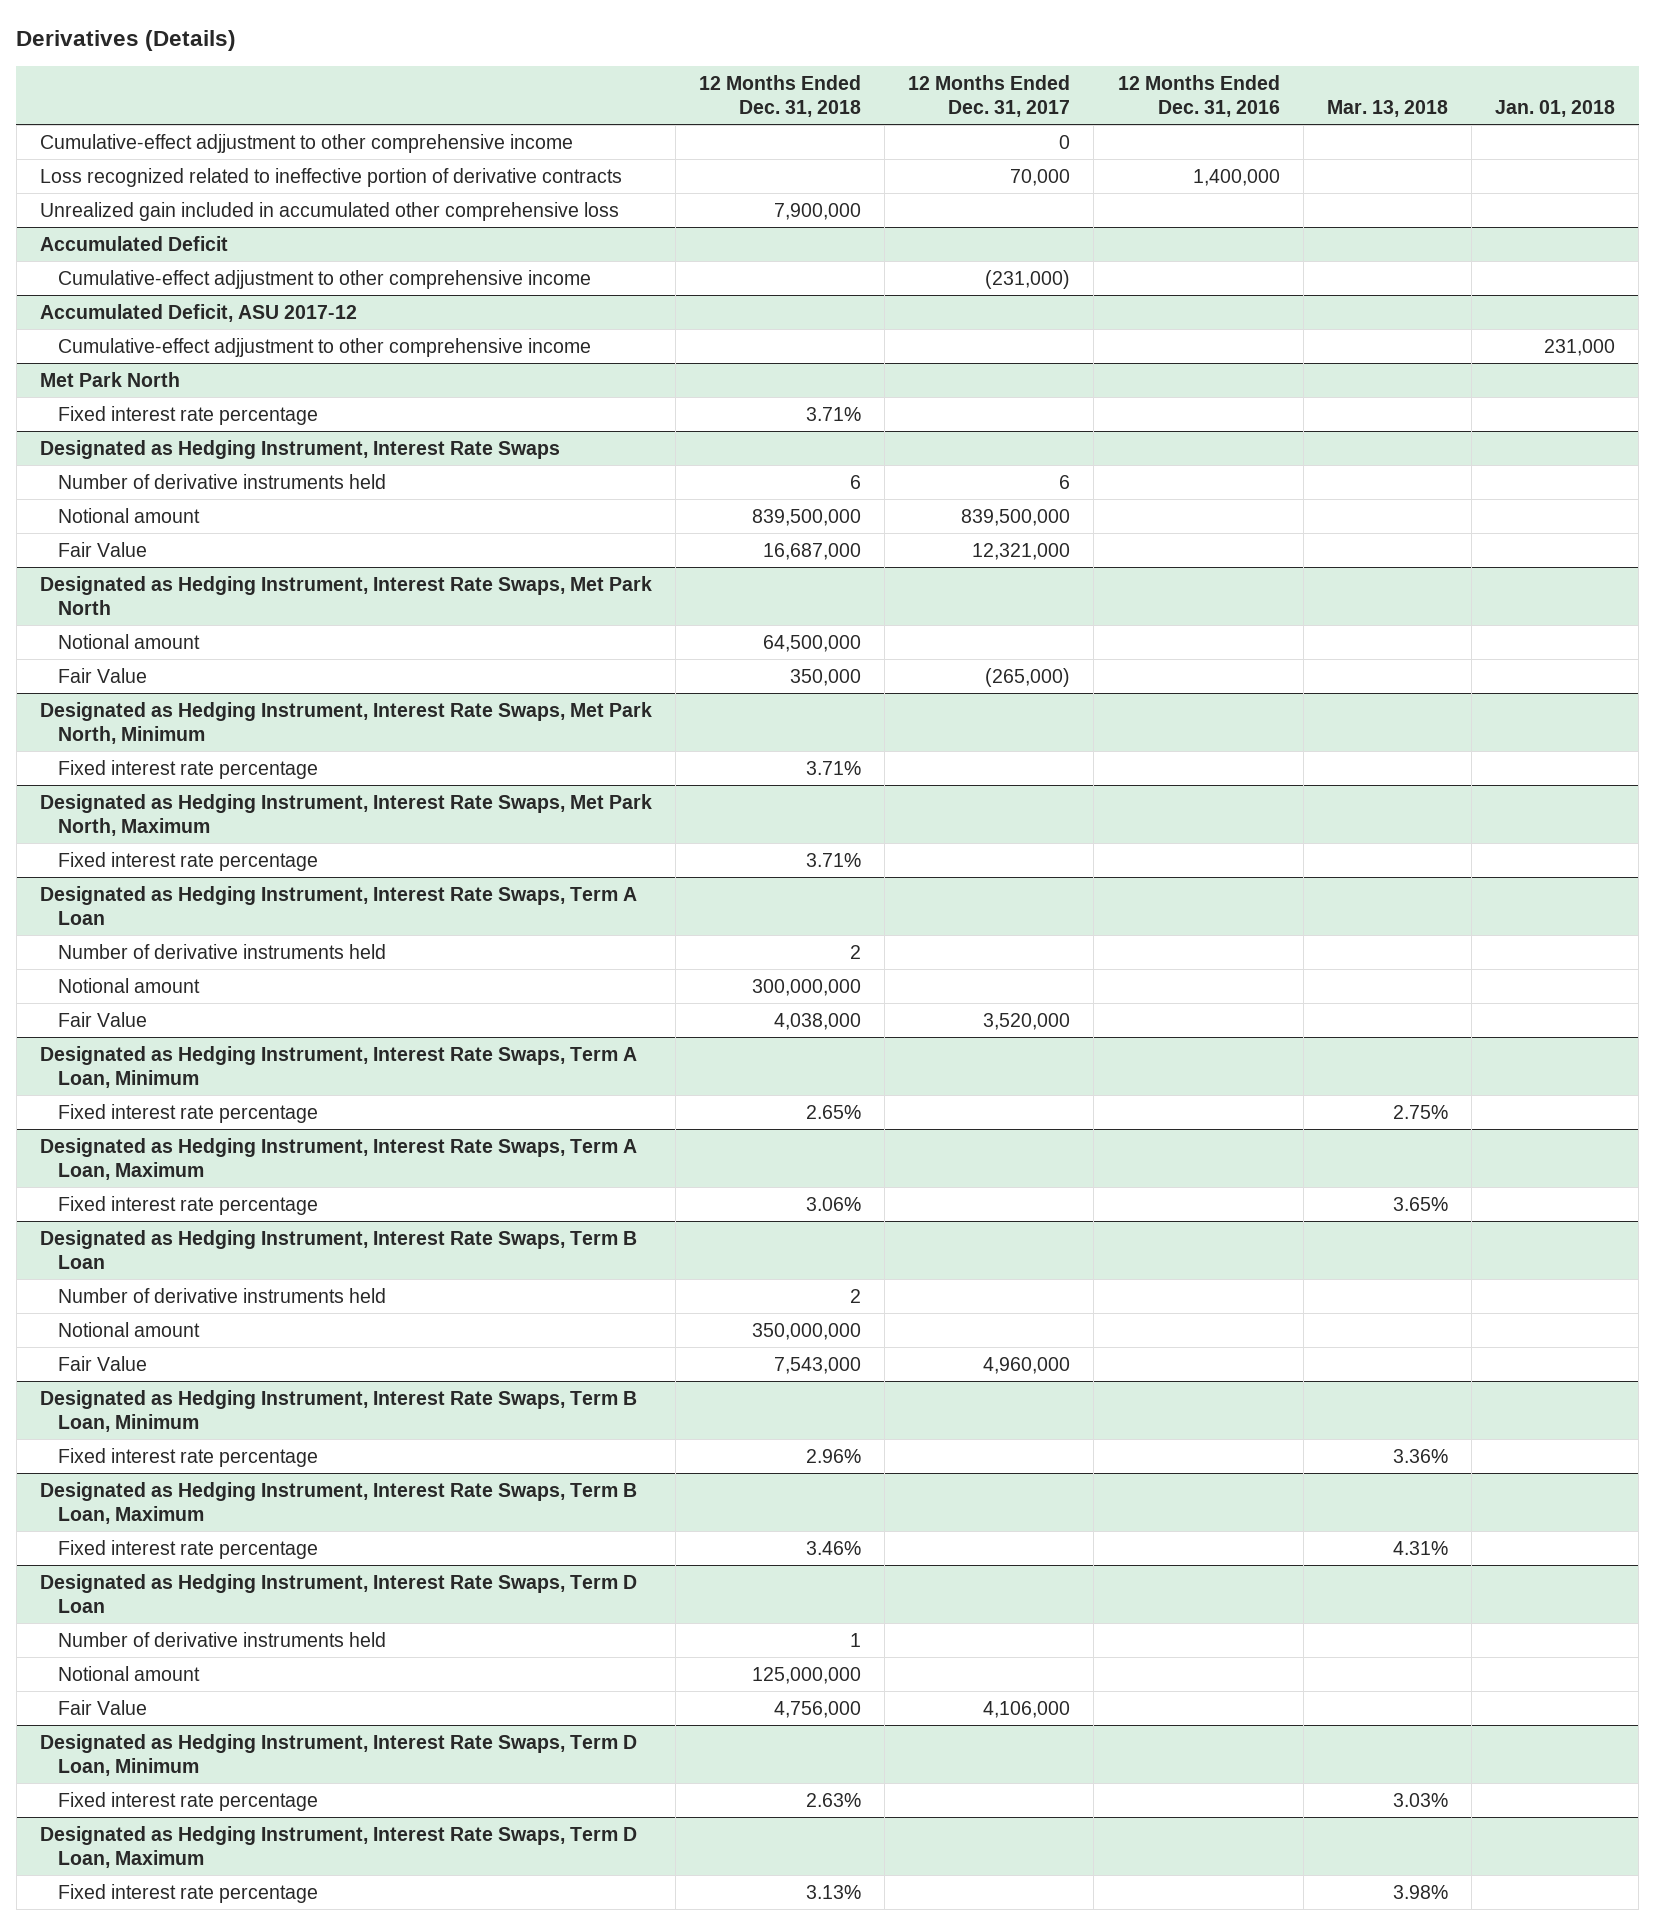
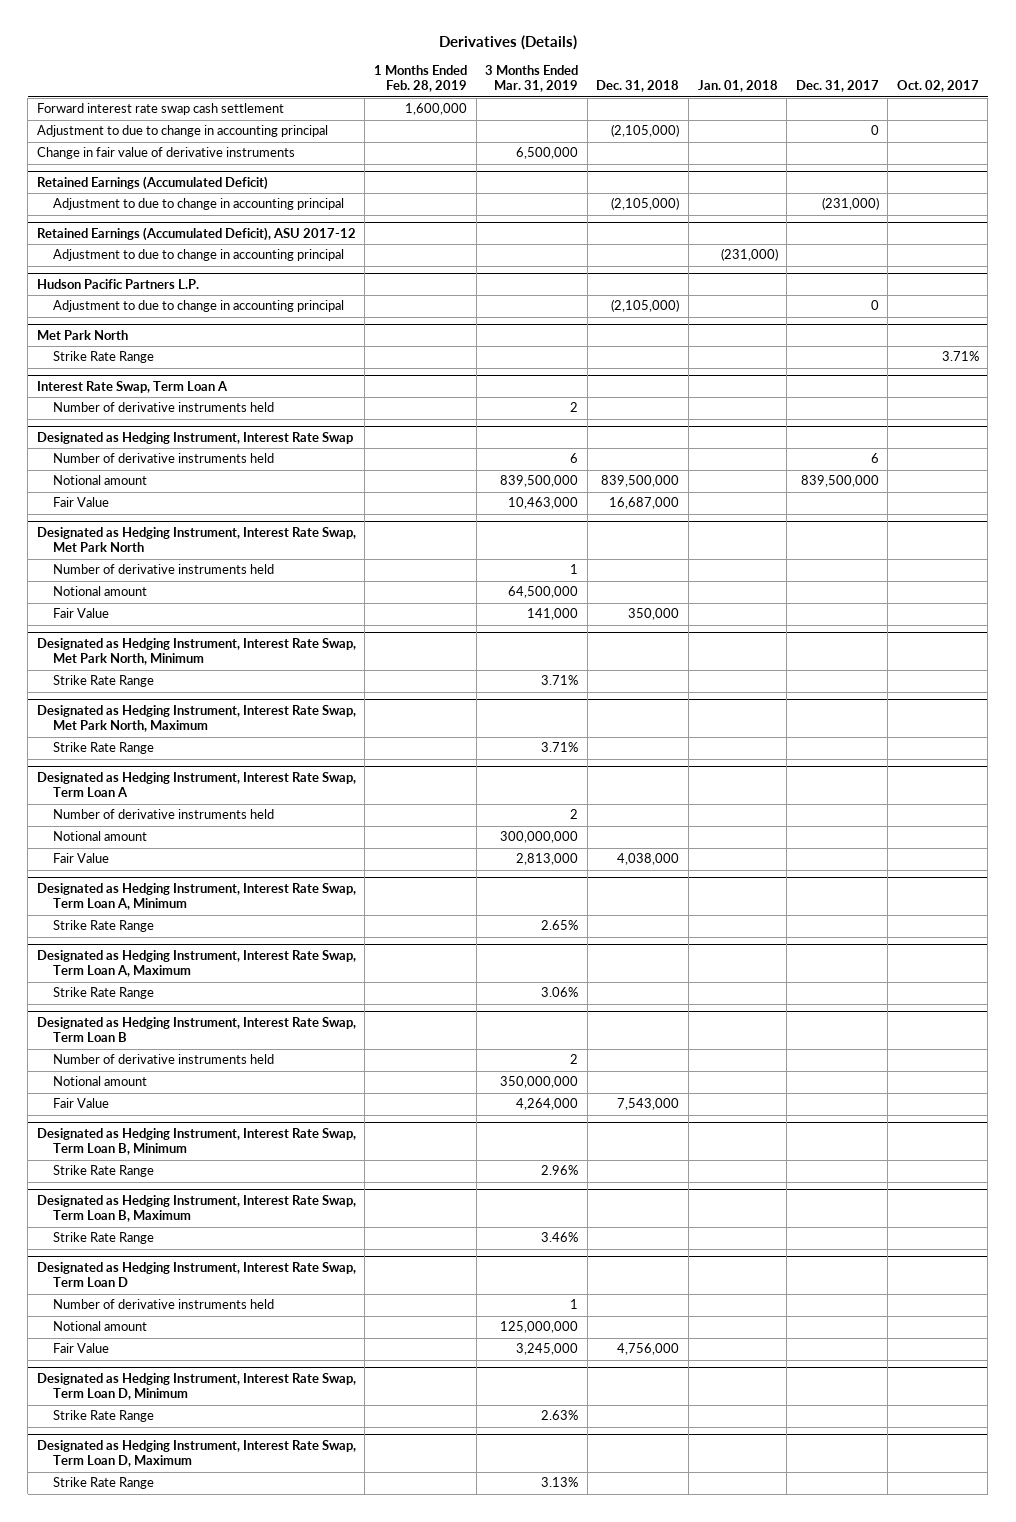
- | 12 Months Ended Dec. 31, 2018 | 12 Months Ended Dec. 31, 2017 | 12 Months Ended Dec. 31, 2016 | Mar. 13, 2018 | Jan. 01, 2018
+ | 1 Months Ended Feb. 28, 2019 | 3 Months Ended Mar. 31, 2019 | Dec. 31, 2018 | Jan. 01, 2018 | Dec. 31, 2017 | Oct. 02, 2017
- Cumulative-effect adjjustment to other comprehensive income | | 0 | | |
- Loss recognized related to ineffective portion of derivative contracts | | 70,000 | 1,400,000 | |
- Unrealized gain included in accumulated other comprehensive loss | 7,900,000 | | | |
- Accumulated Deficit
- Cumulative-effect adjjustment to other comprehensive income | | (231,000) | | |
- Accumulated Deficit, ASU 2017-12
- Cumulative-effect adjjustment to other comprehensive income | | | | | 231,000
+ Forward interest rate swap cash settlement | 1,600,000 | | | | |
+ Adjustment to due to change in accounting principal | | | (2,105,000) | | 0 |
+ Change in fair value of derivative instruments | | 6,500,000 | | | |
+ Retained Earnings (Accumulated Deficit)
+ Adjustment to due to change in accounting principal | | | (2,105,000) | | (231,000) |
+ Retained Earnings (Accumulated Deficit), ASU 2017-12
+ Adjustment to due to change in accounting principal | | | | (231,000) | |
+ Hudson Pacific Partners L.P.
+ Adjustment to due to change in accounting principal | | | (2,105,000) | | 0 |
@ Met Park North
- Fixed interest rate percentage | 3.71% | | | |
- Designated as Hedging Instrument, Interest Rate Swaps
@ Met Park North
+ Strike Rate Range | | | | | | 3.71%
+ Interest Rate Swap, Term Loan A
+ Number of derivative instruments held | | 2 | | | |
+ Designated as Hedging Instrument, Interest Rate Swap
- Designated as Hedging Instrument, Interest Rate Swaps, Met Park North
+ Designated as Hedging Instrument, Interest Rate Swap, Met Park North
+ Number of derivative instruments held | | 1 | | | |
- Designated as Hedging Instrument, Interest Rate Swaps, Met Park North, Minimum
- Fixed interest rate percentage | 3.71% | | | |
- Designated as Hedging Instrument, Interest Rate Swaps, Met Park North, Maximum
- Fixed interest rate percentage | 3.71% | | | |
- Designated as Hedging Instrument, Interest Rate Swaps, Term A Loan
+ Designated as Hedging Instrument, Interest Rate Swap, Met Park North, Minimum
+ Strike Rate Range | | 3.71% | | | |
+ Designated as Hedging Instrument, Interest Rate Swap, Met Park North, Maximum
+ Strike Rate Range | | 3.71% | | | |
+ Designated as Hedging Instrument, Interest Rate Swap, Term Loan A
- Designated as Hedging Instrument, Interest Rate Swaps, Term A Loan, Minimum
- Fixed interest rate percentage | 2.65% | | | 2.75% |
- Designated as Hedging Instrument, Interest Rate Swaps, Term A Loan, Maximum
- Fixed interest rate percentage | 3.06% | | | 3.65% |
- Designated as Hedging Instrument, Interest Rate Swaps, Term B Loan
+ Designated as Hedging Instrument, Interest Rate Swap, Term Loan A, Minimum
+ Strike Rate Range | | 2.65% | | | |
+ Designated as Hedging Instrument, Interest Rate Swap, Term Loan A, Maximum
+ Strike Rate Range | | 3.06% | | | |
+ Designated as Hedging Instrument, Interest Rate Swap, Term Loan B
- Designated as Hedging Instrument, Interest Rate Swaps, Term B Loan, Minimum
- Fixed interest rate percentage | 2.96% | | | 3.36% |
- Designated as Hedging Instrument, Interest Rate Swaps, Term B Loan, Maximum
- Fixed interest rate percentage | 3.46% | | | 4.31% |
- Designated as Hedging Instrument, Interest Rate Swaps, Term D Loan
+ Designated as Hedging Instrument, Interest Rate Swap, Term Loan B, Minimum
+ Strike Rate Range | | 2.96% | | | |
+ Designated as Hedging Instrument, Interest Rate Swap, Term Loan B, Maximum
+ Strike Rate Range | | 3.46% | | | |
+ Designated as Hedging Instrument, Interest Rate Swap, Term Loan D
- Designated as Hedging Instrument, Interest Rate Swaps, Term D Loan, Minimum
- Fixed interest rate percentage | 2.63% | | | 3.03% |
- Designated as Hedging Instrument, Interest Rate Swaps, Term D Loan, Maximum
- Fixed interest rate percentage | 3.13% | | | 3.98% |
+ Designated as Hedging Instrument, Interest Rate Swap, Term Loan D, Minimum
+ Strike Rate Range | | 2.63% | | | |
+ Designated as Hedging Instrument, Interest Rate Swap, Term Loan D, Maximum
+ Strike Rate Range | | 3.13% | | | |

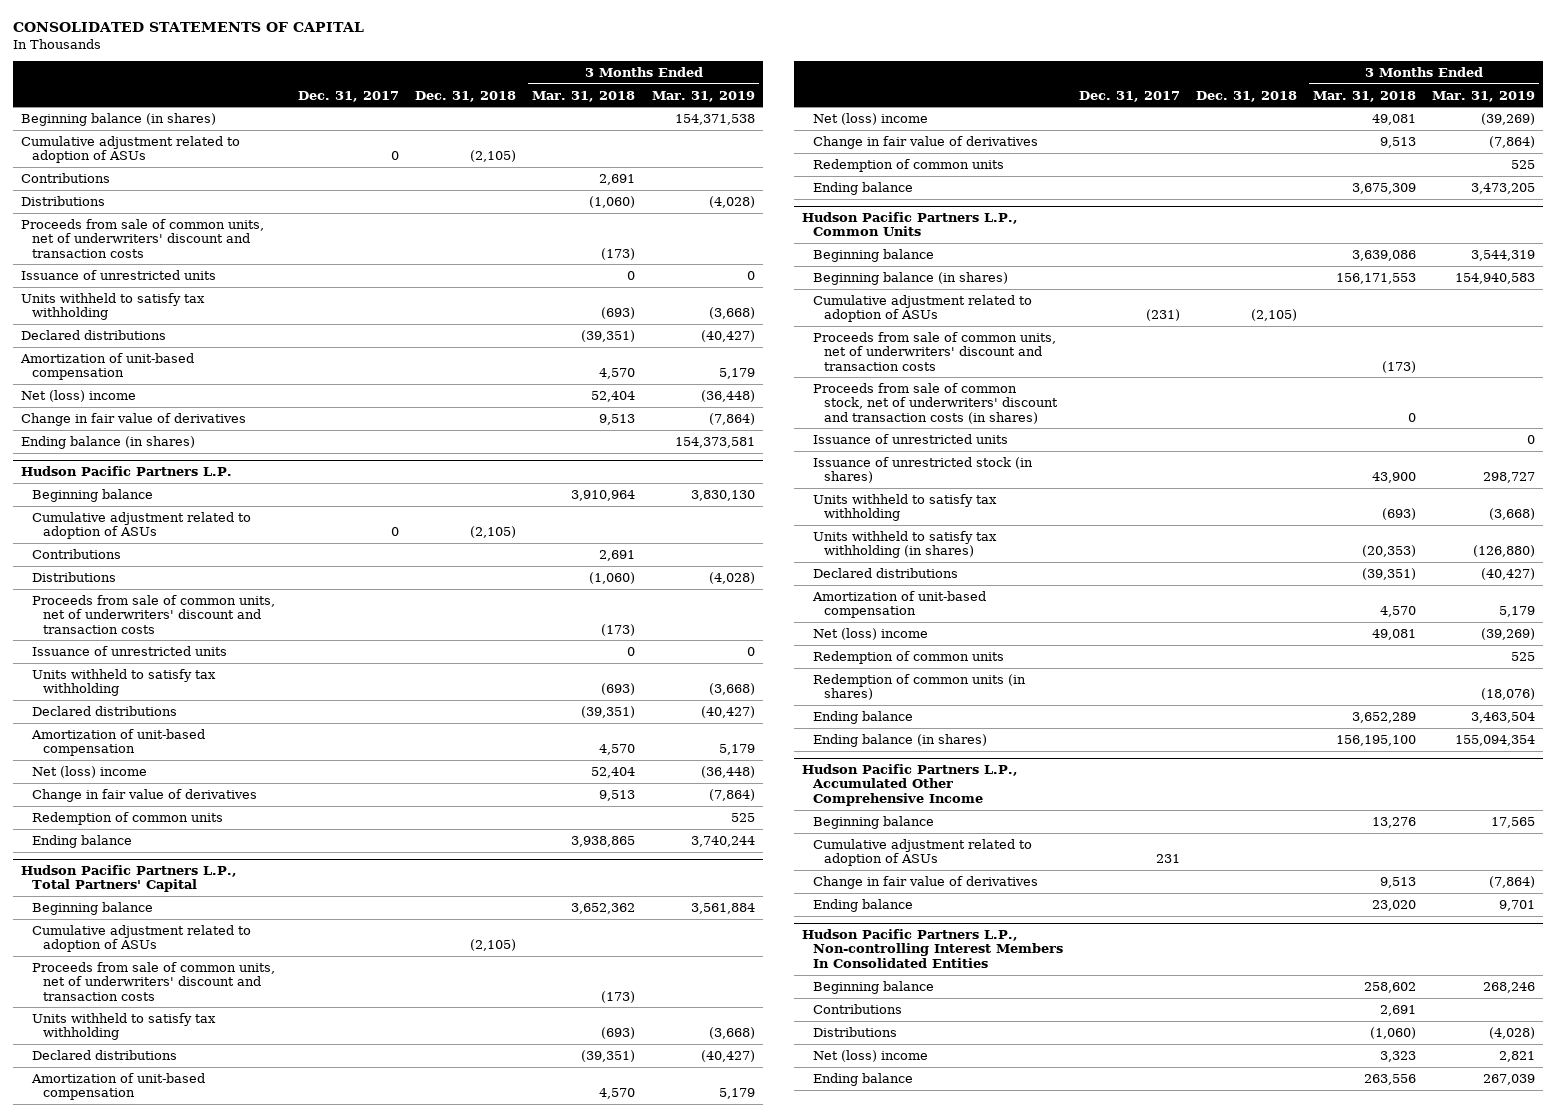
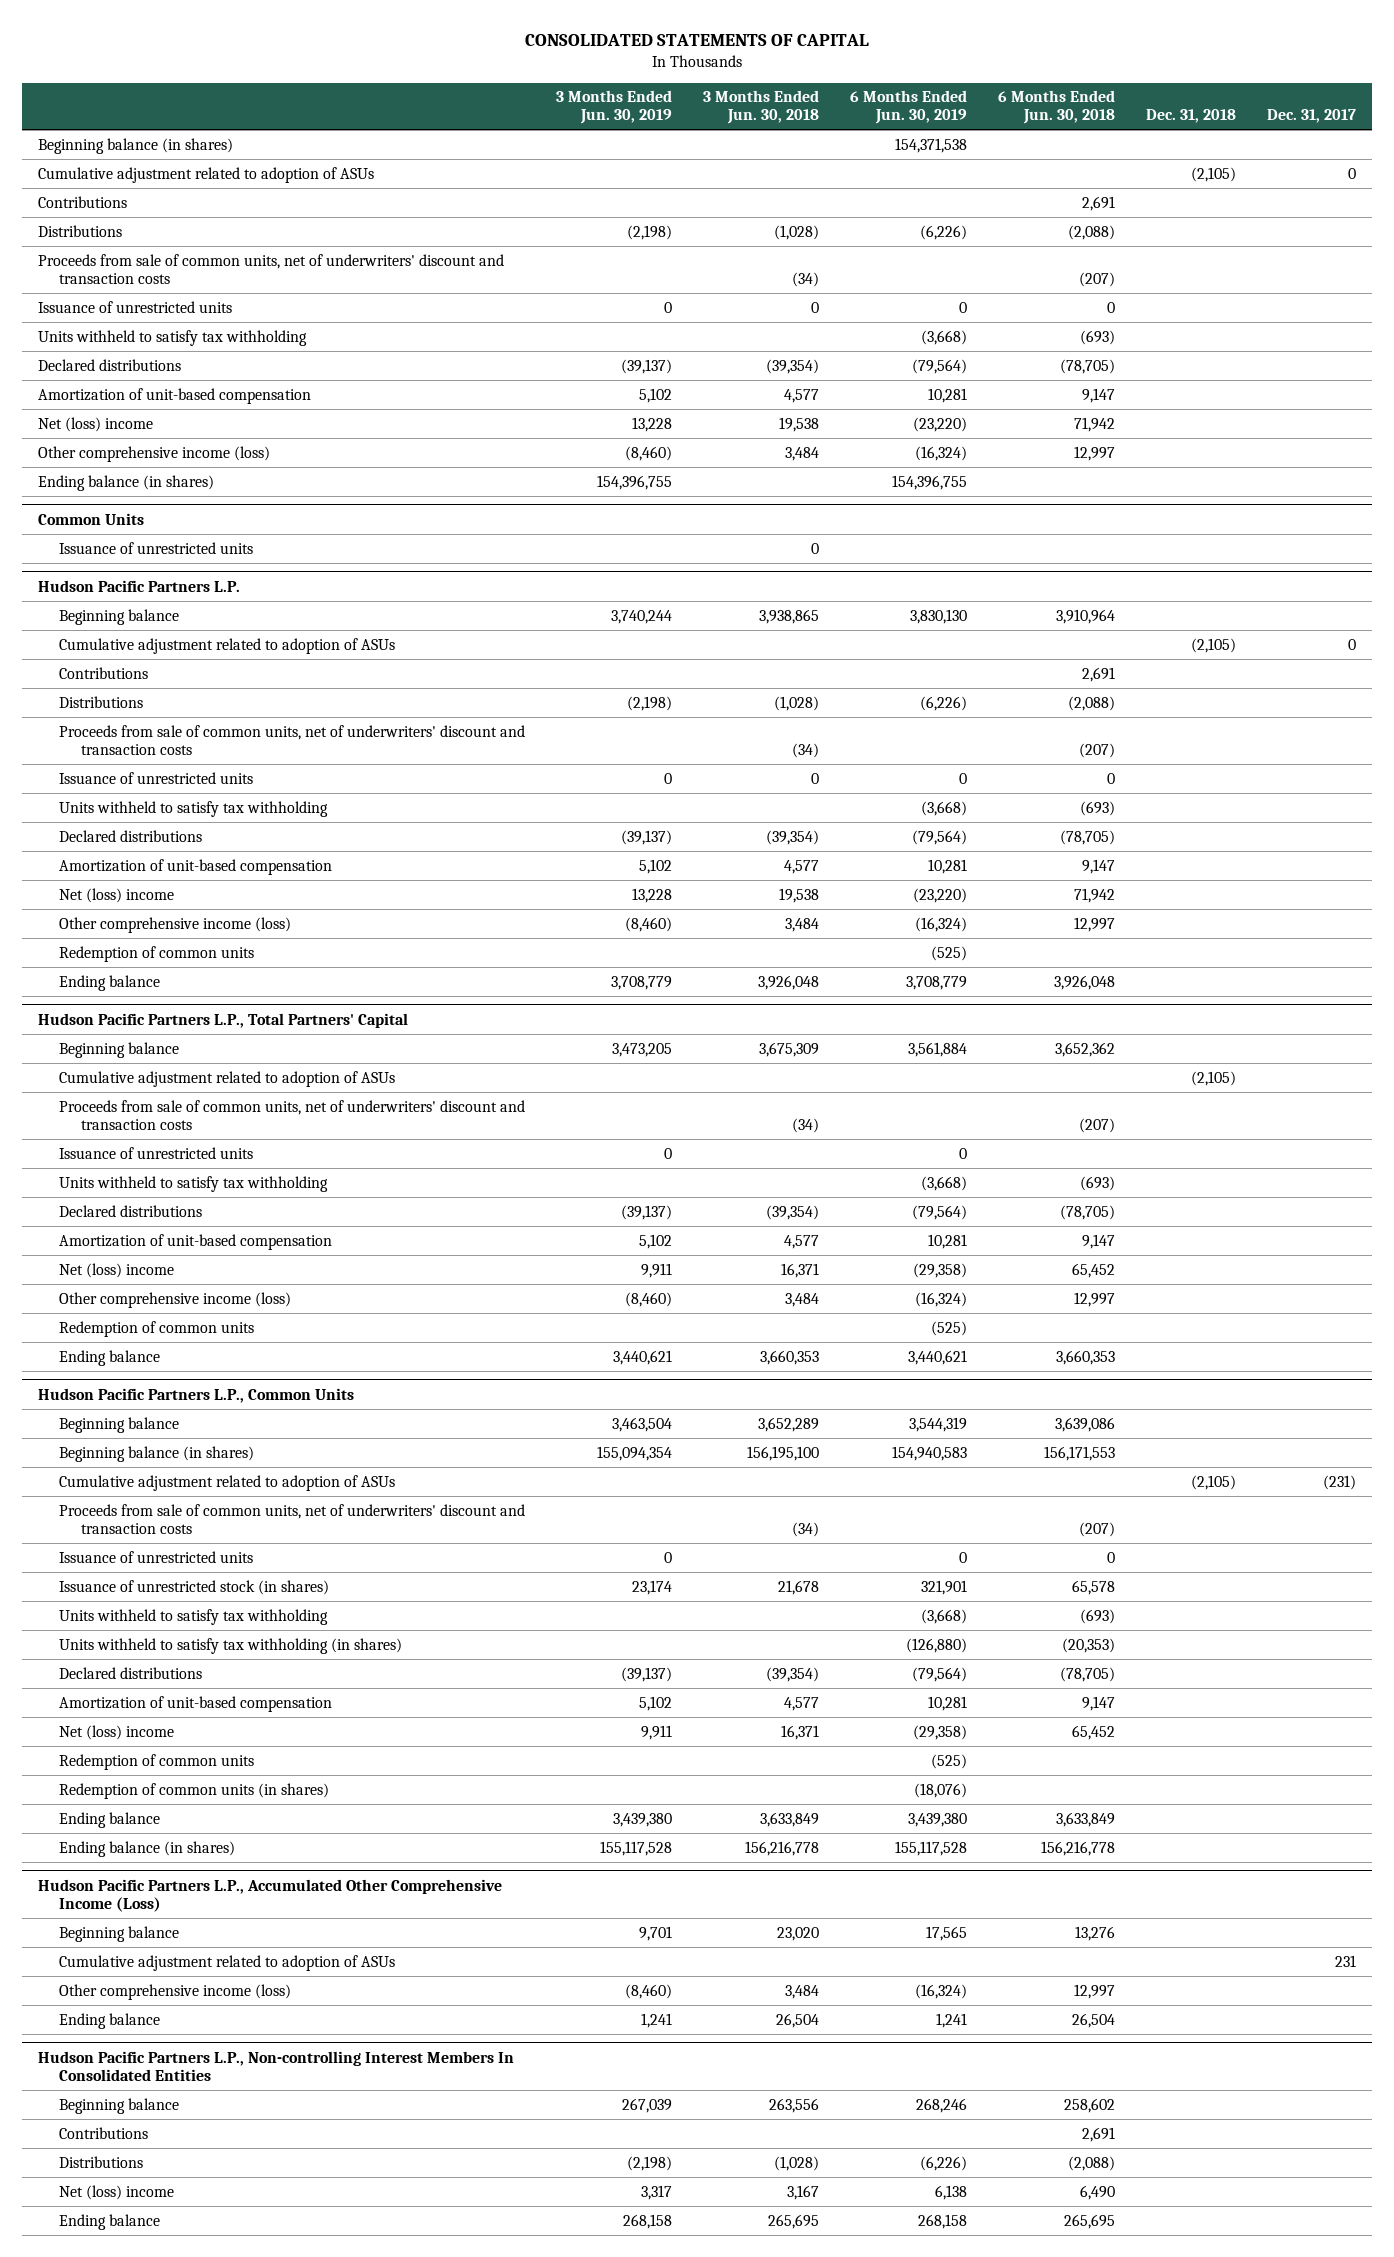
- | Dec. 31, 2017 | Dec. 31, 2018 | 3 Months Ended Mar. 31, 2018 | 3 Months Ended Mar. 31, 2019
+ | 3 Months Ended Jun. 30, 2019 | 3 Months Ended Jun. 30, 2018 | 6 Months Ended Jun. 30, 2019 | 6 Months Ended Jun. 30, 2018 | Dec. 31, 2018 | Dec. 31, 2017
- Change in fair value of derivatives | | | 9,513 | (7,864)
+ Other comprehensive income (loss) | (8,460) | 3,484 | (16,324) | 12,997 | |
+ Common Units
+ Issuance of unrestricted units | | 0 | | | |
@ Hudson Pacific Partners L.P.
- Change in fair value of derivatives | | | 9,513 | (7,864)
+ Other comprehensive income (loss) | (8,460) | 3,484 | (16,324) | 12,997 | |
@ Hudson Pacific Partners L.P., Total Partners' Capital
+ Issuance of unrestricted units | 0 | | 0 | | |
- Change in fair value of derivatives | | | 9,513 | (7,864)
+ Other comprehensive income (loss) | (8,460) | 3,484 | (16,324) | 12,997 | |
@ Hudson Pacific Partners L.P., Common Units
- Proceeds from sale of common stock, net of underwriters' discount and transaction costs (in shares) | | | 0 |
- Hudson Pacific Partners L.P., Accumulated Other Comprehensive Income
+ Hudson Pacific Partners L.P., Accumulated Other Comprehensive Income (Loss)
- Change in fair value of derivatives | | | 9,513 | (7,864)
+ Other comprehensive income (loss) | (8,460) | 3,484 | (16,324) | 12,997 | |

